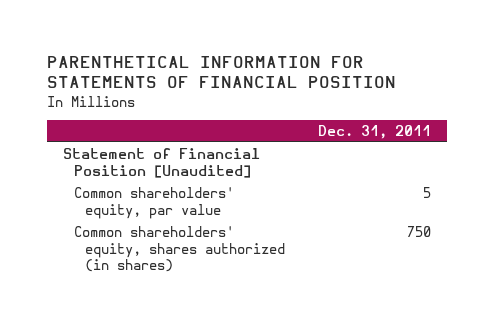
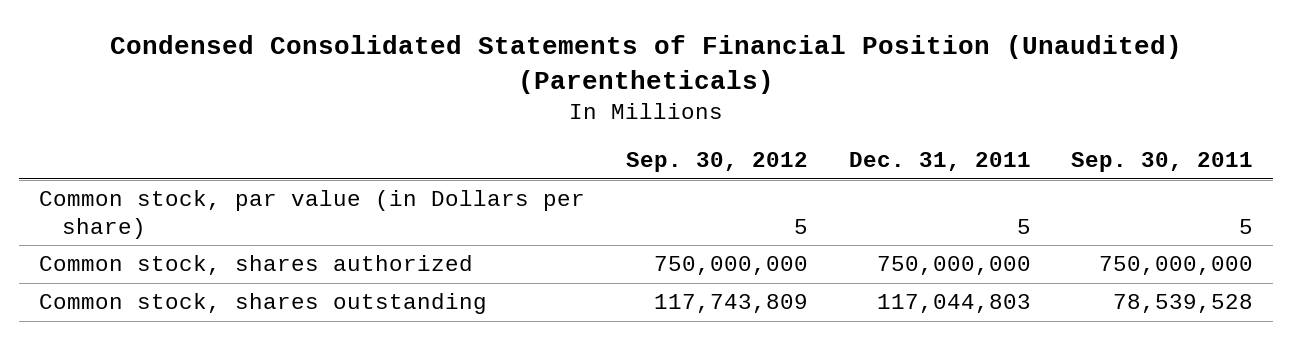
- PARENTHETICAL INFORMATION FOR STATEMENTS OF FINANCIAL POSITION
+ Condensed Consolidated Statements of Financial Position (Unaudited) (Parentheticals)
- | Dec. 31, 2011
+ | Sep. 30, 2012 | Dec. 31, 2011 | Sep. 30, 2011
- Statement of Financial Position [Unaudited]
- Common shareholders' equity, par value | 5
- Common shareholders' equity, shares authorized (in shares) | 750
+ Common stock, par value (in Dollars per share) | 5 | 5 | 5
+ Common stock, shares authorized | 750,000,000 | 750,000,000 | 750,000,000
+ Common stock, shares outstanding | 117,743,809 | 117,044,803 | 78,539,528

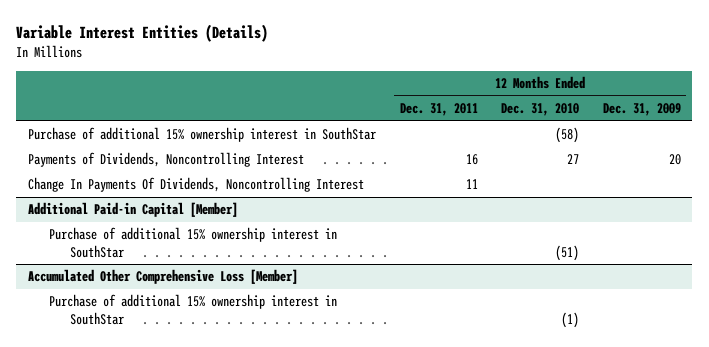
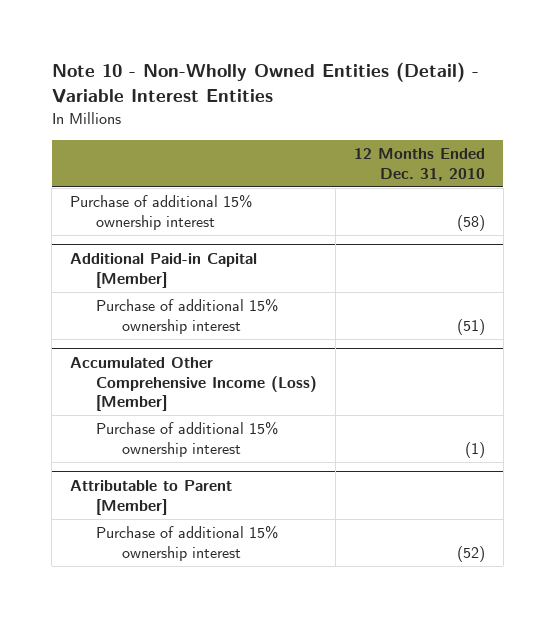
- Variable Interest Entities (Details)
+ Note 10 - Non-Wholly Owned Entities (Detail) - Variable Interest Entities
- | 12 Months Ended Dec. 31, 2011 | 12 Months Ended Dec. 31, 2010 | 12 Months Ended Dec. 31, 2009
+ | 12 Months Ended Dec. 31, 2010
- Purchase of additional 15% ownership interest in SouthStar | | (58) |
- Payments of Dividends, Noncontrolling Interest | 16 | 27 | 20
- Change In Payments Of Dividends, Noncontrolling Interest | 11 | |
+ Purchase of additional 15% ownership interest | (58)
@ Additional Paid-in Capital [Member]
- Purchase of additional 15% ownership interest in SouthStar | | (51) |
- Accumulated Other Comprehensive Loss [Member]
- Purchase of additional 15% ownership interest in SouthStar | | (1) |
@ Additional Paid-in Capital [Member]
+ Purchase of additional 15% ownership interest | (51)
+ Accumulated Other Comprehensive Income (Loss) [Member]
+ Purchase of additional 15% ownership interest | (1)
+ Attributable to Parent [Member]
+ Purchase of additional 15% ownership interest | (52)

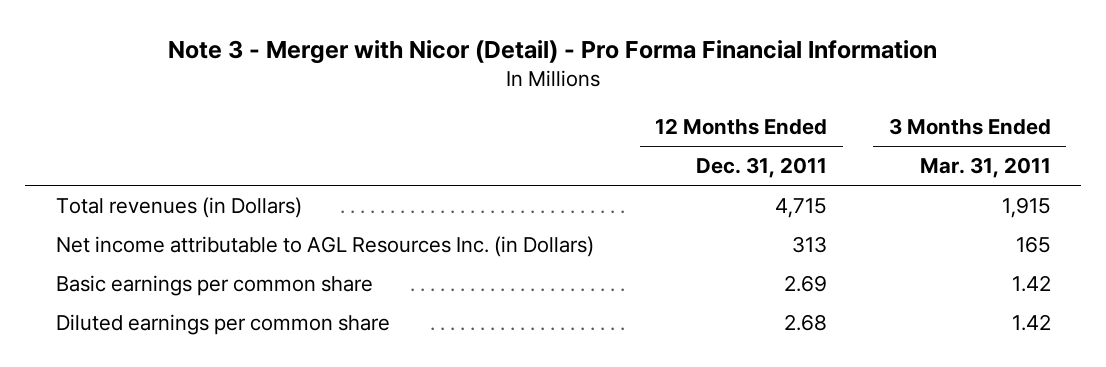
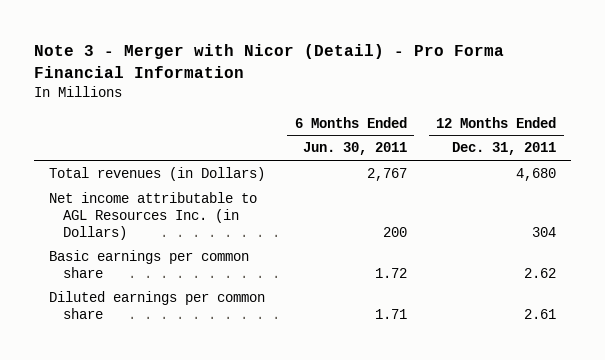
- | 12 Months Ended Dec. 31, 2011 | 3 Months Ended Mar. 31, 2011
+ | 6 Months Ended Jun. 30, 2011 | 12 Months Ended Dec. 31, 2011
- Total revenues (in Dollars) | 4,715 | 1,915
- Net income attributable to AGL Resources Inc. (in Dollars) | 313 | 165
- Basic earnings per common share | 2.69 | 1.42
- Diluted earnings per common share | 2.68 | 1.42
+ Total revenues (in Dollars) | 2,767 | 4,680
+ Net income attributable to AGL Resources Inc. (in Dollars) | 200 | 304
+ Basic earnings per common share | 1.72 | 2.62
+ Diluted earnings per common share | 1.71 | 2.61

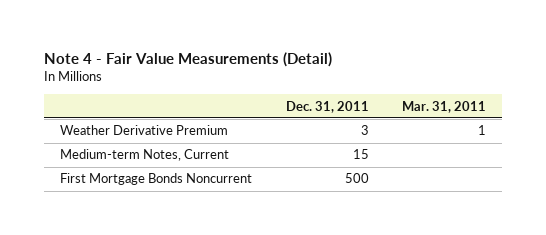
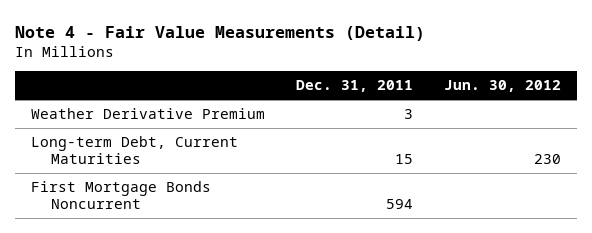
- | Dec. 31, 2011 | Mar. 31, 2011
+ | Dec. 31, 2011 | Jun. 30, 2012
- Medium-term Notes, Current | 15 |
- First Mortgage Bonds Noncurrent | 500 |
+ Long-term Debt, Current Maturities | 15 | 230
+ First Mortgage Bonds Noncurrent | 594 |

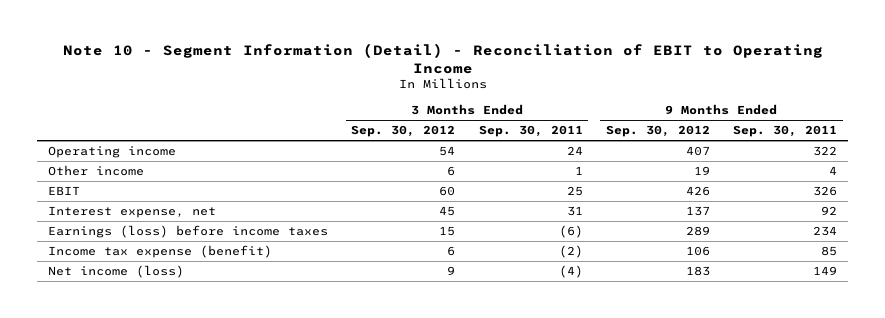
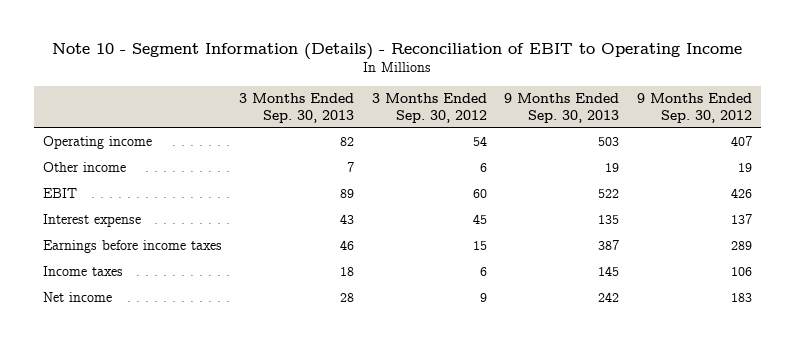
- Note 10 - Segment Information (Detail) - Reconciliation of EBIT to Operating Income
+ Note 10 - Segment Information (Details) - Reconciliation of EBIT to Operating Income
- | 3 Months Ended Sep. 30, 2012 | 3 Months Ended Sep. 30, 2011 | 9 Months Ended Sep. 30, 2012 | 9 Months Ended Sep. 30, 2011
+ | 3 Months Ended Sep. 30, 2013 | 3 Months Ended Sep. 30, 2012 | 9 Months Ended Sep. 30, 2013 | 9 Months Ended Sep. 30, 2012
- Interest expense, net | 45 | 31 | 137 | 92
- Earnings (loss) before income taxes | 15 | (6) | 289 | 234
- Income tax expense (benefit) | 6 | (2) | 106 | 85
- Net income (loss) | 9 | (4) | 183 | 149
+ Interest expense | 43 | 45 | 135 | 137
+ Earnings before income taxes | 46 | 15 | 387 | 289
+ Income taxes | 18 | 6 | 145 | 106
+ Net income | 28 | 9 | 242 | 183

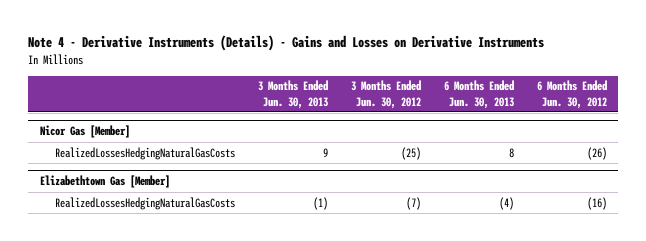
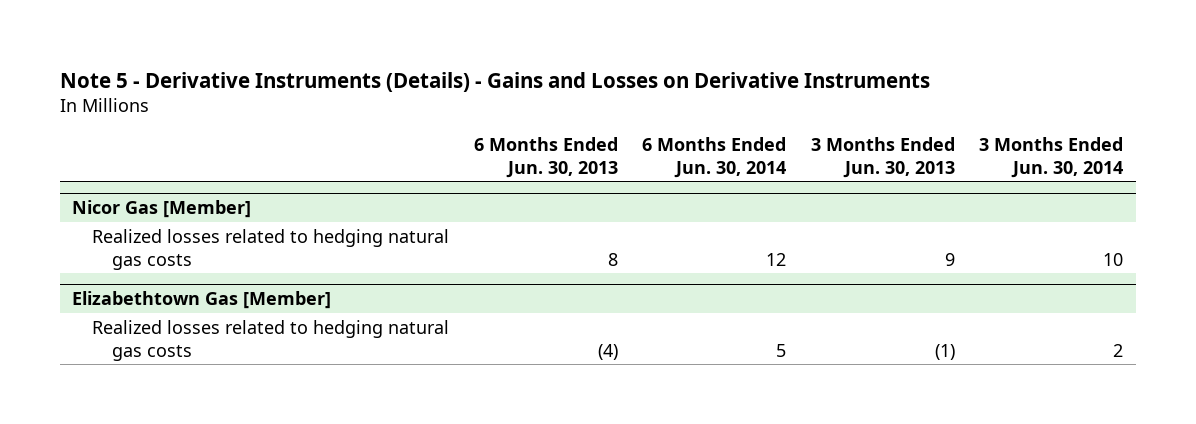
- Note 4 - Derivative Instruments (Details) - Gains and Losses on Derivative Instruments
+ Note 5 - Derivative Instruments (Details) - Gains and Losses on Derivative Instruments
- | 3 Months Ended Jun. 30, 2013 | 3 Months Ended Jun. 30, 2012 | 6 Months Ended Jun. 30, 2013 | 6 Months Ended Jun. 30, 2012
+ | 6 Months Ended Jun. 30, 2013 | 6 Months Ended Jun. 30, 2014 | 3 Months Ended Jun. 30, 2013 | 3 Months Ended Jun. 30, 2014
@ Nicor Gas [Member]
- RealizedLossesHedgingNaturalGasCosts | 9 | (25) | 8 | (26)
+ Realized losses related to hedging natural gas costs | 8 | 12 | 9 | 10
@ Elizabethtown Gas [Member]
- RealizedLossesHedgingNaturalGasCosts | (1) | (7) | (4) | (16)
+ Realized losses related to hedging natural gas costs | (4) | 5 | (1) | 2

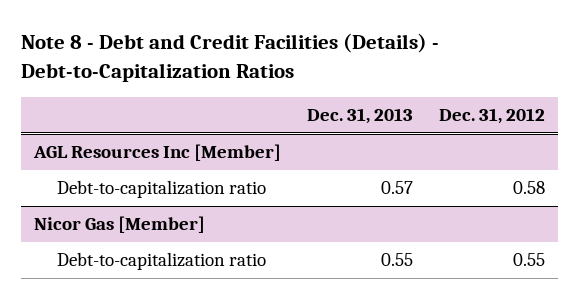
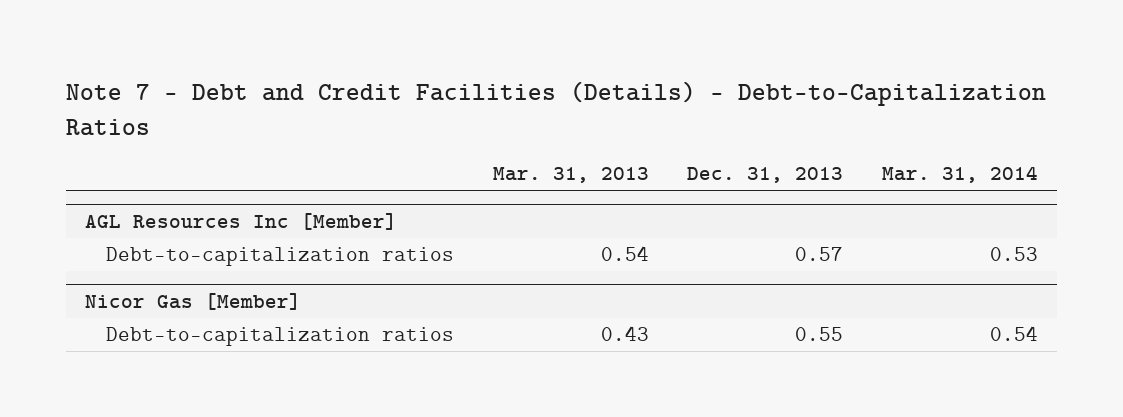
- Note 8 - Debt and Credit Facilities (Details) - Debt-to-Capitalization Ratios
+ Note 7 - Debt and Credit Facilities (Details) - Debt-to-Capitalization Ratios
- | Dec. 31, 2013 | Dec. 31, 2012
+ | Mar. 31, 2013 | Dec. 31, 2013 | Mar. 31, 2014
@ AGL Resources Inc [Member]
- Debt-to-capitalization ratio | 0.57 | 0.58
+ Debt-to-capitalization ratios | 0.54 | 0.57 | 0.53
@ Nicor Gas [Member]
- Debt-to-capitalization ratio | 0.55 | 0.55
+ Debt-to-capitalization ratios | 0.43 | 0.55 | 0.54

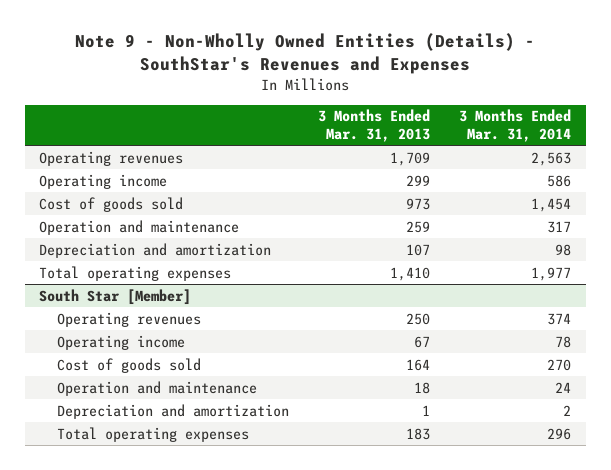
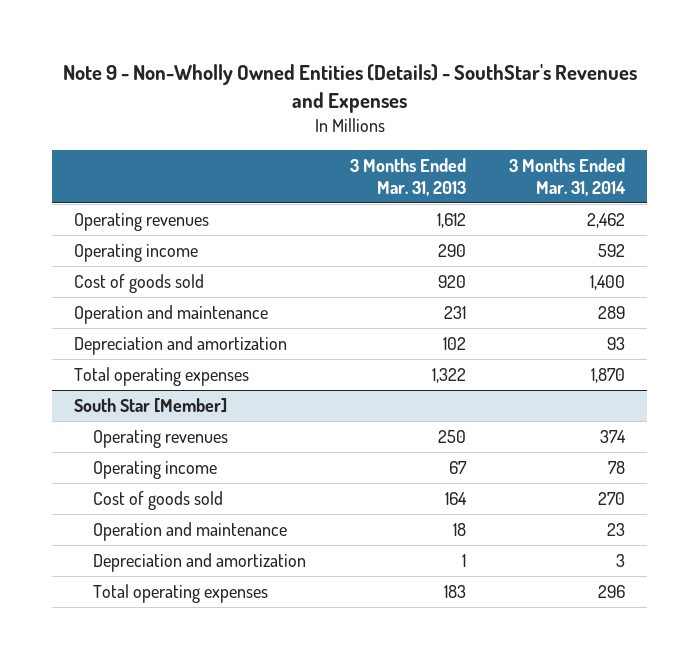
- Operating revenues | 1,709 | 2,563
- Operating income | 299 | 586
- Cost of goods sold | 973 | 1,454
- Operation and maintenance | 259 | 317
- Depreciation and amortization | 107 | 98
- Total operating expenses | 1,410 | 1,977
+ Operating revenues | 1,612 | 2,462
+ Operating income | 290 | 592
+ Cost of goods sold | 920 | 1,400
+ Operation and maintenance | 231 | 289
+ Depreciation and amortization | 102 | 93
+ Total operating expenses | 1,322 | 1,870
@ South Star [Member]
- Operation and maintenance | 18 | 24
- Depreciation and amortization | 1 | 2
+ Operation and maintenance | 18 | 23
+ Depreciation and amortization | 1 | 3

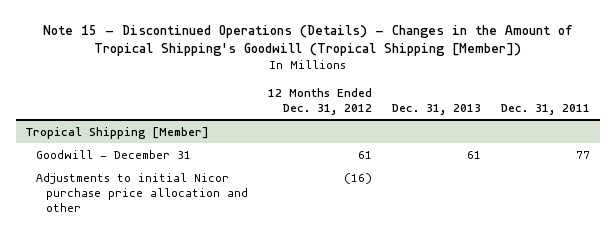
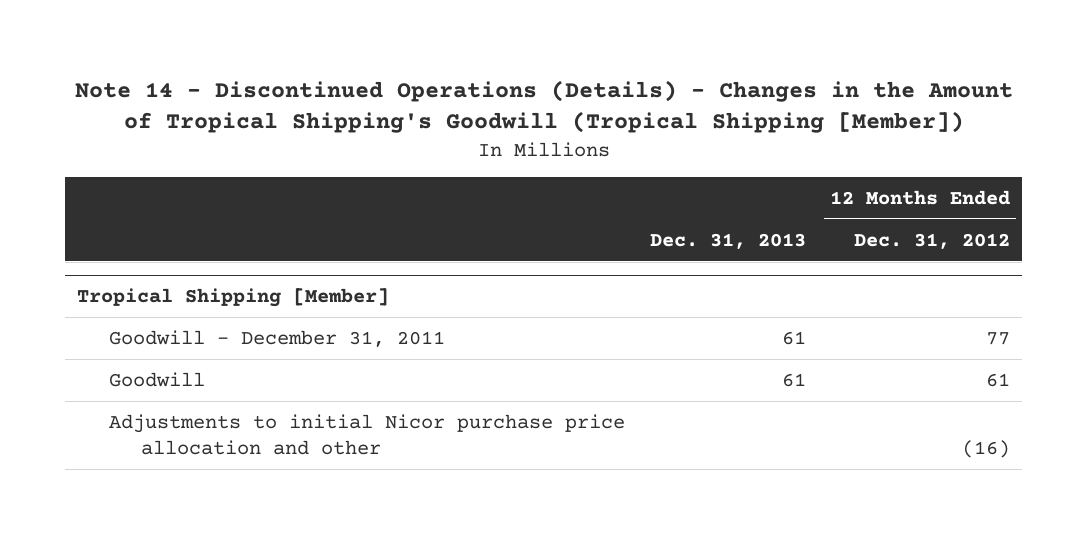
- Note 15 - Discontinued Operations (Details) - Changes in the Amount of Tropical Shipping's Goodwill (Tropical Shipping [Member])
+ Note 14 - Discontinued Operations (Details) - Changes in the Amount of Tropical Shipping's Goodwill (Tropical Shipping [Member])
- | 12 Months Ended Dec. 31, 2012 | Dec. 31, 2013 | Dec. 31, 2011
+ | Dec. 31, 2013 | 12 Months Ended Dec. 31, 2012
@ Tropical Shipping [Member]
- Goodwill - December 31 | 61 | 61 | 77
+ Goodwill - December 31, 2011 | 61 | 77
+ Goodwill | 61 | 61

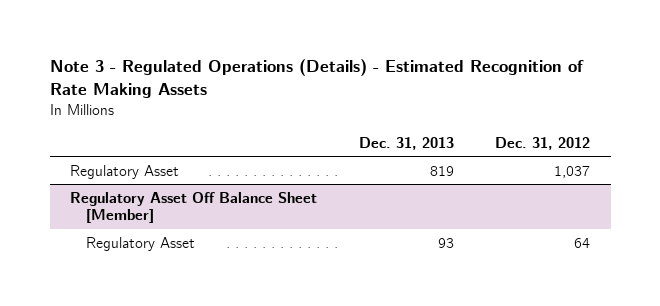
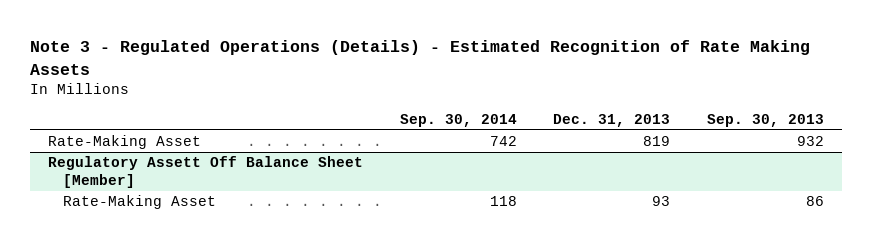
- | Dec. 31, 2013 | Dec. 31, 2012
+ | Sep. 30, 2014 | Dec. 31, 2013 | Sep. 30, 2013
- Regulatory Asset | 819 | 1,037
- Regulatory Asset Off Balance Sheet [Member]
- Regulatory Asset | 93 | 64
+ Rate-Making Asset | 742 | 819 | 932
+ Regulatory Assett Off Balance Sheet [Member]
+ Rate-Making Asset | 118 | 93 | 86

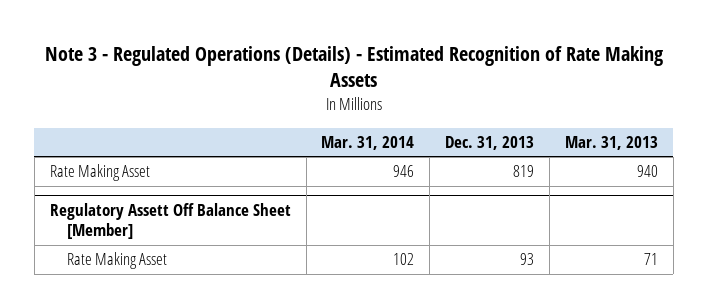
- | Sep. 30, 2014 | Dec. 31, 2013 | Sep. 30, 2013
+ | Mar. 31, 2014 | Dec. 31, 2013 | Mar. 31, 2013
- Rate-Making Asset | 742 | 819 | 932
+ Rate Making Asset | 946 | 819 | 940
@ Regulatory Assett Off Balance Sheet [Member]
- Rate-Making Asset | 118 | 93 | 86
+ Rate Making Asset | 102 | 93 | 71

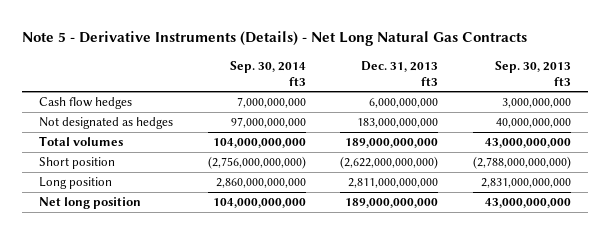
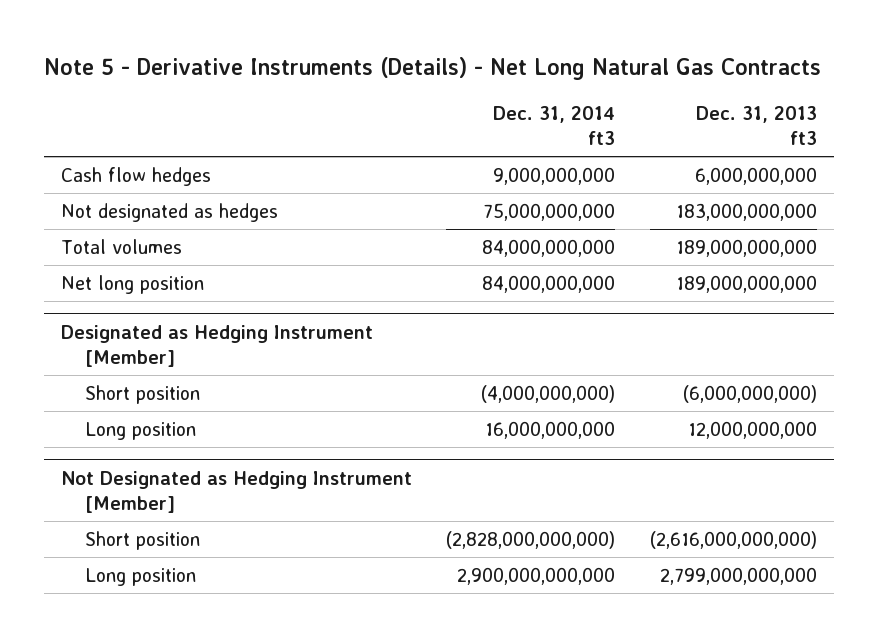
- | Sep. 30, 2014 ft3 | Dec. 31, 2013 ft3 | Sep. 30, 2013 ft3
+ | Dec. 31, 2014 ft3 | Dec. 31, 2013 ft3
- Short position | (2,756,000,000,000) | (2,622,000,000,000) | (2,788,000,000,000)
- Long position | 2,860,000,000,000 | 2,811,000,000,000 | 2,831,000,000,000
+ Designated as Hedging Instrument [Member]
+ Short position | (4,000,000,000) | (6,000,000,000)
+ Long position | 16,000,000,000 | 12,000,000,000
+ Not Designated as Hedging Instrument [Member]
+ Short position | (2,828,000,000,000) | (2,616,000,000,000)
+ Long position | 2,900,000,000,000 | 2,799,000,000,000

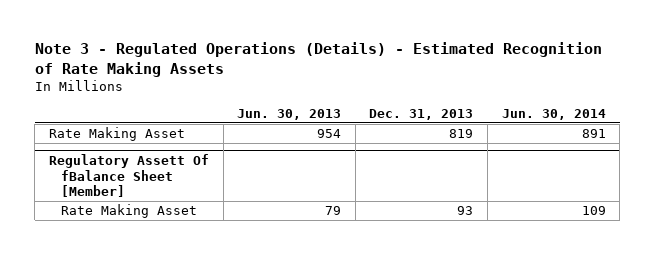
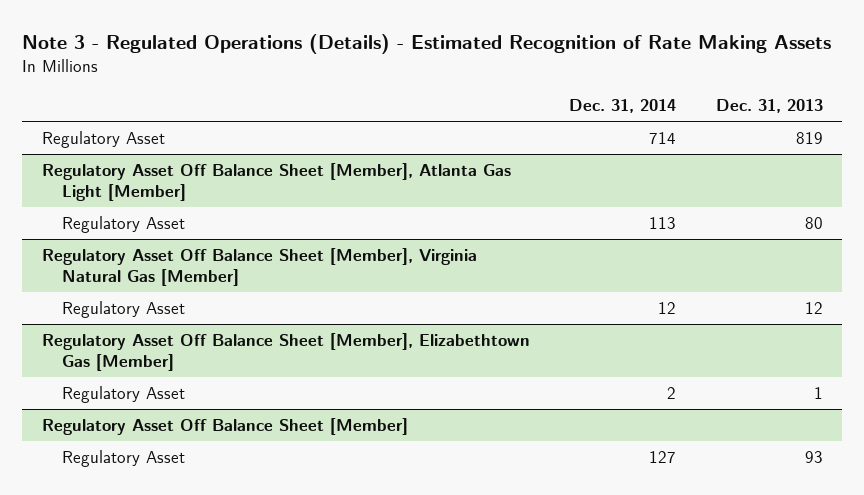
- | Jun. 30, 2013 | Dec. 31, 2013 | Jun. 30, 2014
+ | Dec. 31, 2014 | Dec. 31, 2013
- Rate Making Asset | 954 | 819 | 891
- Regulatory Assett Of fBalance Sheet [Member]
- Rate Making Asset | 79 | 93 | 109
+ Regulatory Asset | 714 | 819
+ Regulatory Asset Off Balance Sheet [Member], Atlanta Gas Light [Member]
+ Regulatory Asset | 113 | 80
+ Regulatory Asset Off Balance Sheet [Member], Virginia Natural Gas [Member]
+ Regulatory Asset | 12 | 12
+ Regulatory Asset Off Balance Sheet [Member], Elizabethtown Gas [Member]
+ Regulatory Asset | 2 | 1
+ Regulatory Asset Off Balance Sheet [Member]
+ Regulatory Asset | 127 | 93

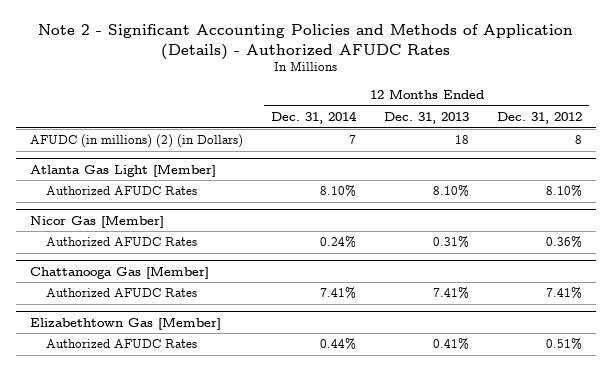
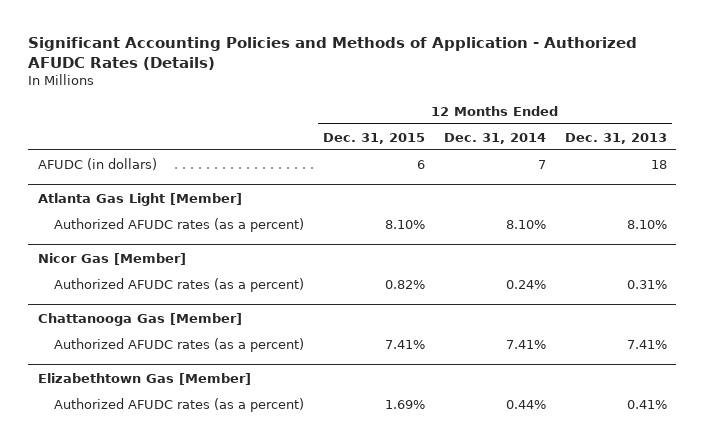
- Note 2 - Significant Accounting Policies and Methods of Application (Details) - Authorized AFUDC Rates
+ Significant Accounting Policies and Methods of Application - Authorized AFUDC Rates (Details)
- | 12 Months Ended Dec. 31, 2014 | 12 Months Ended Dec. 31, 2013 | 12 Months Ended Dec. 31, 2012
+ | 12 Months Ended Dec. 31, 2015 | 12 Months Ended Dec. 31, 2014 | 12 Months Ended Dec. 31, 2013
- AFUDC (in millions) (2) (in Dollars) | 7 | 18 | 8
+ AFUDC (in dollars) | 6 | 7 | 18
@ Atlanta Gas Light [Member]
- Authorized AFUDC Rates | 8.10% | 8.10% | 8.10%
+ Authorized AFUDC rates (as a percent) | 8.10% | 8.10% | 8.10%
@ Nicor Gas [Member]
- Authorized AFUDC Rates | 0.24% | 0.31% | 0.36%
+ Authorized AFUDC rates (as a percent) | 0.82% | 0.24% | 0.31%
@ Chattanooga Gas [Member]
- Authorized AFUDC Rates | 7.41% | 7.41% | 7.41%
+ Authorized AFUDC rates (as a percent) | 7.41% | 7.41% | 7.41%
@ Elizabethtown Gas [Member]
- Authorized AFUDC Rates | 0.44% | 0.41% | 0.51%
+ Authorized AFUDC rates (as a percent) | 1.69% | 0.44% | 0.41%

